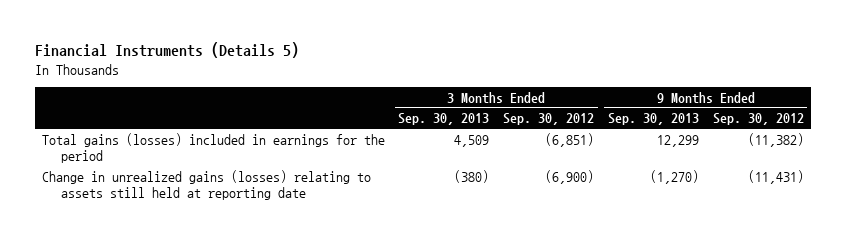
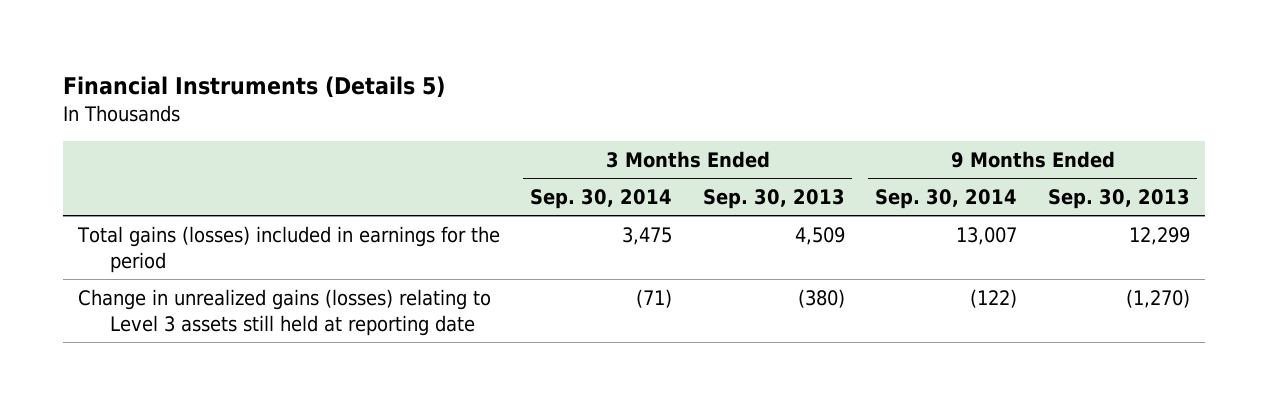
- | 3 Months Ended Sep. 30, 2013 | 3 Months Ended Sep. 30, 2012 | 9 Months Ended Sep. 30, 2013 | 9 Months Ended Sep. 30, 2012
+ | 3 Months Ended Sep. 30, 2014 | 3 Months Ended Sep. 30, 2013 | 9 Months Ended Sep. 30, 2014 | 9 Months Ended Sep. 30, 2013
- Change in unrealized gains (losses) relating to assets still held at reporting date | (380) | (6,900) | (1,270) | (11,431)
+ Change in unrealized gains (losses) relating to Level 3 assets still held at reporting date | (71) | (380) | (122) | (1,270)

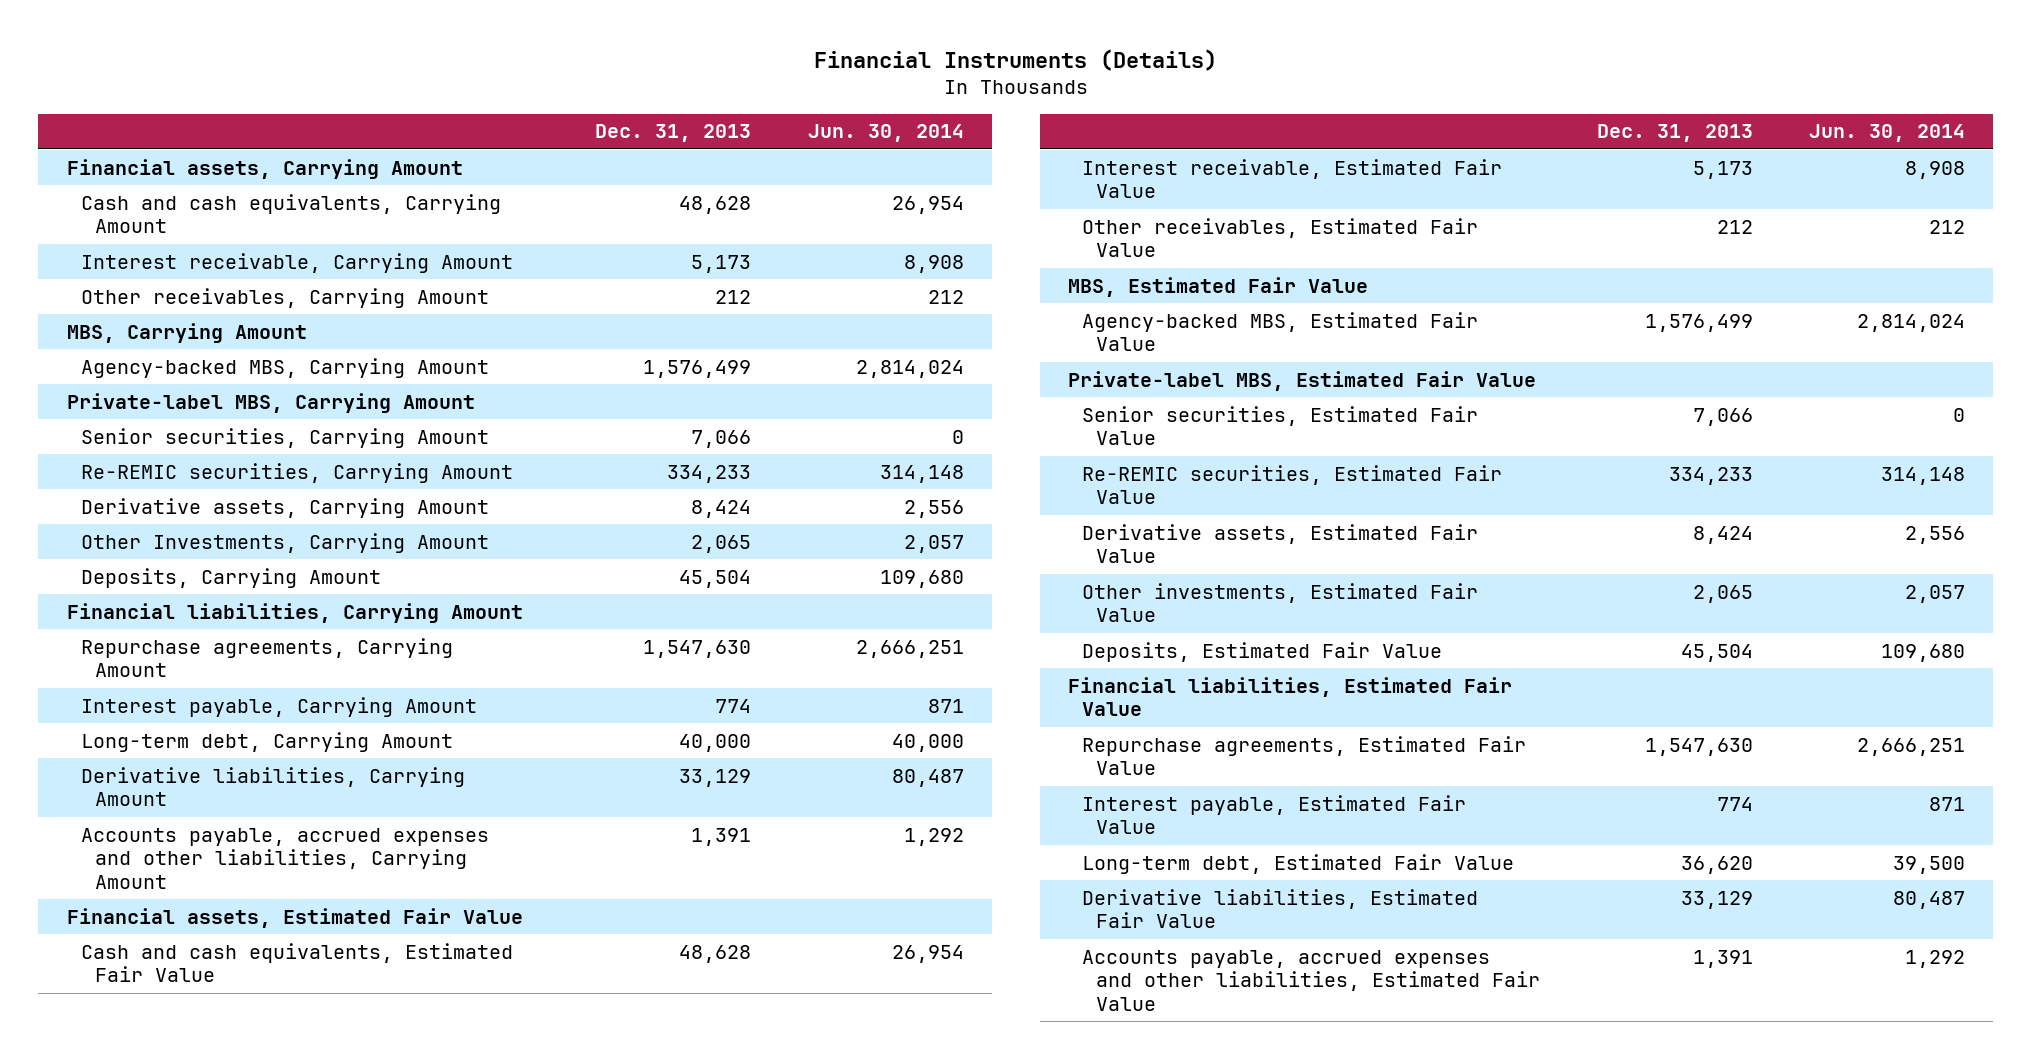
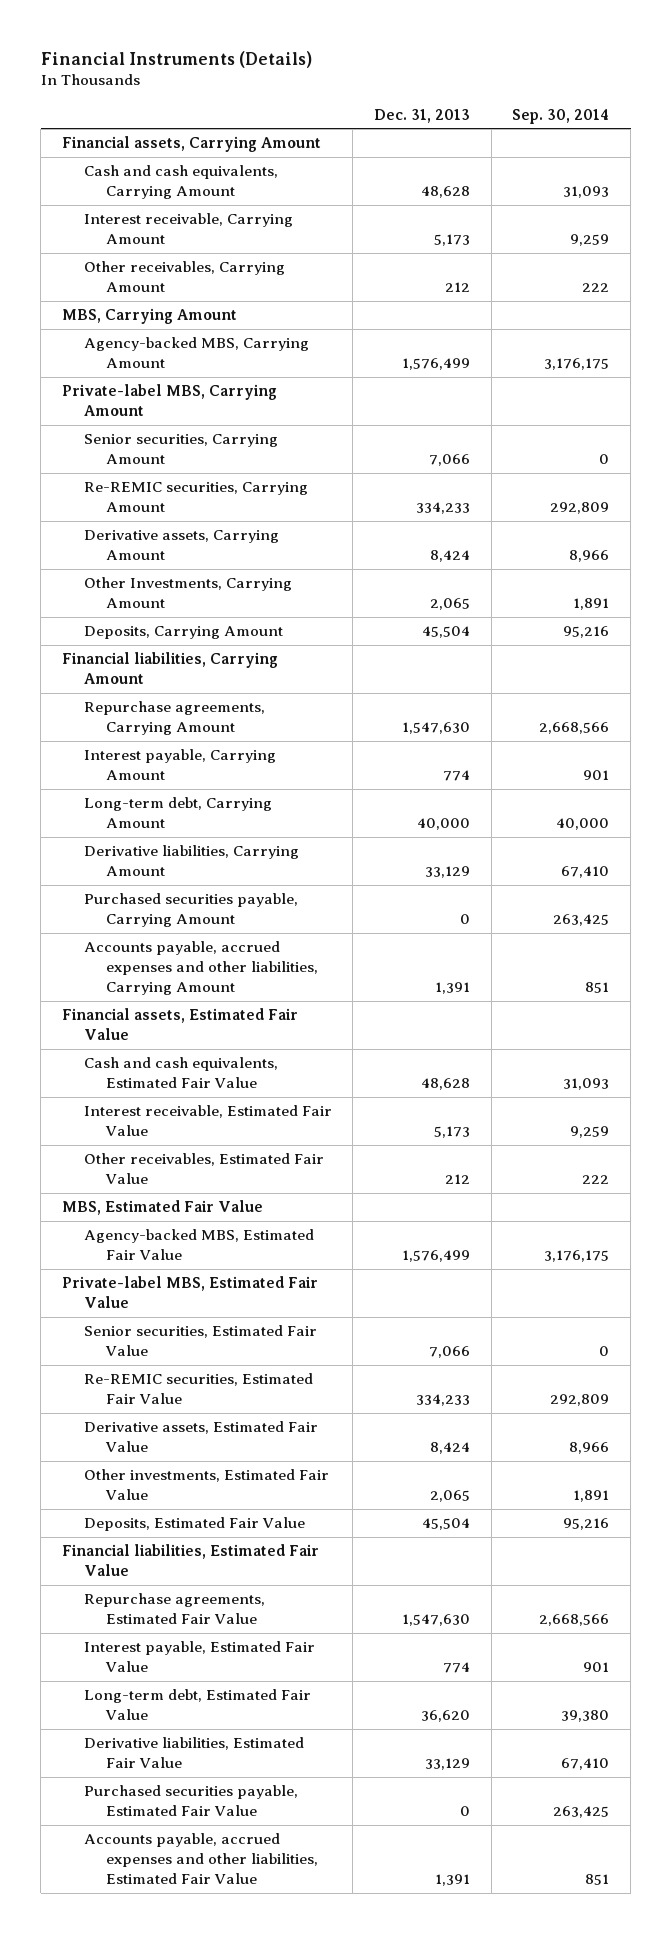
- | Dec. 31, 2013 | Jun. 30, 2014
+ | Dec. 31, 2013 | Sep. 30, 2014
+ Purchased securities payable, Carrying Amount | 0 | 263,425
+ Purchased securities payable, Estimated Fair Value | 0 | 263,425

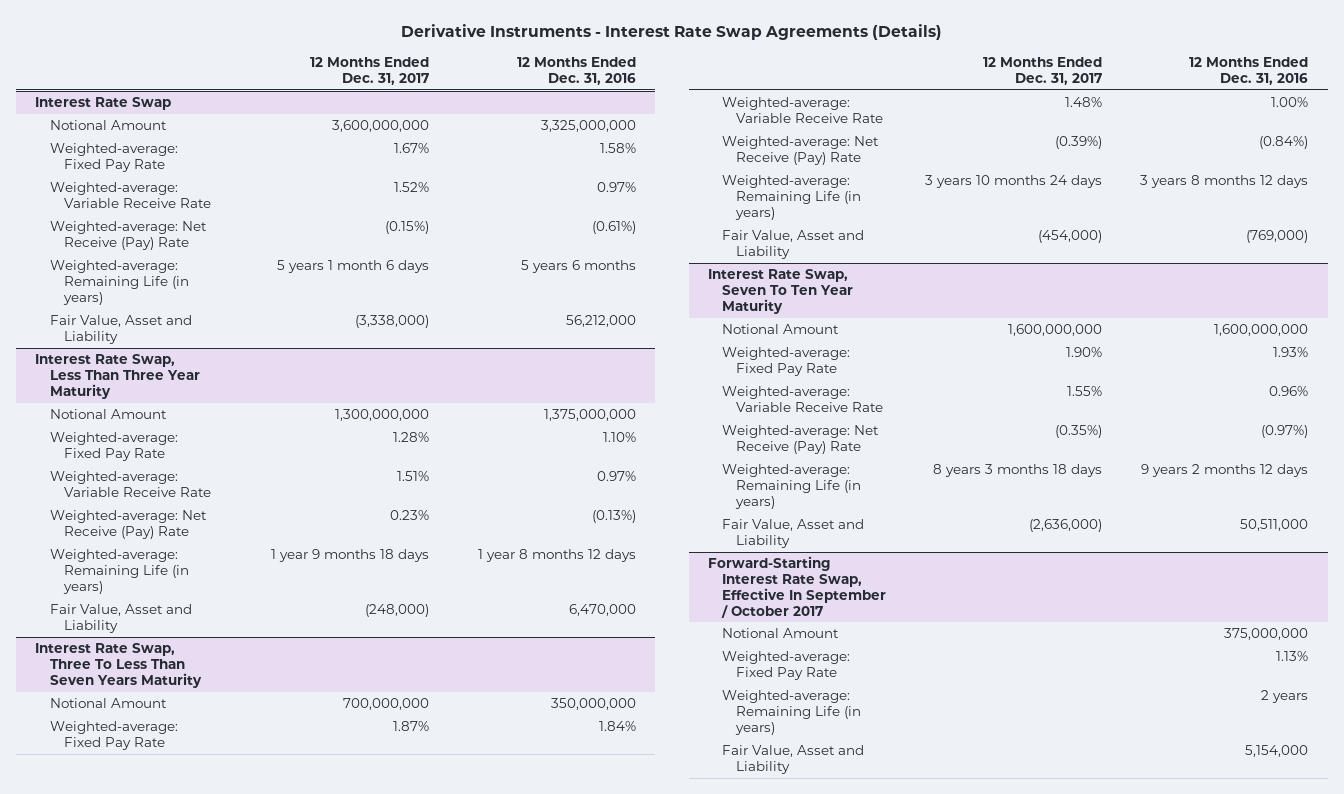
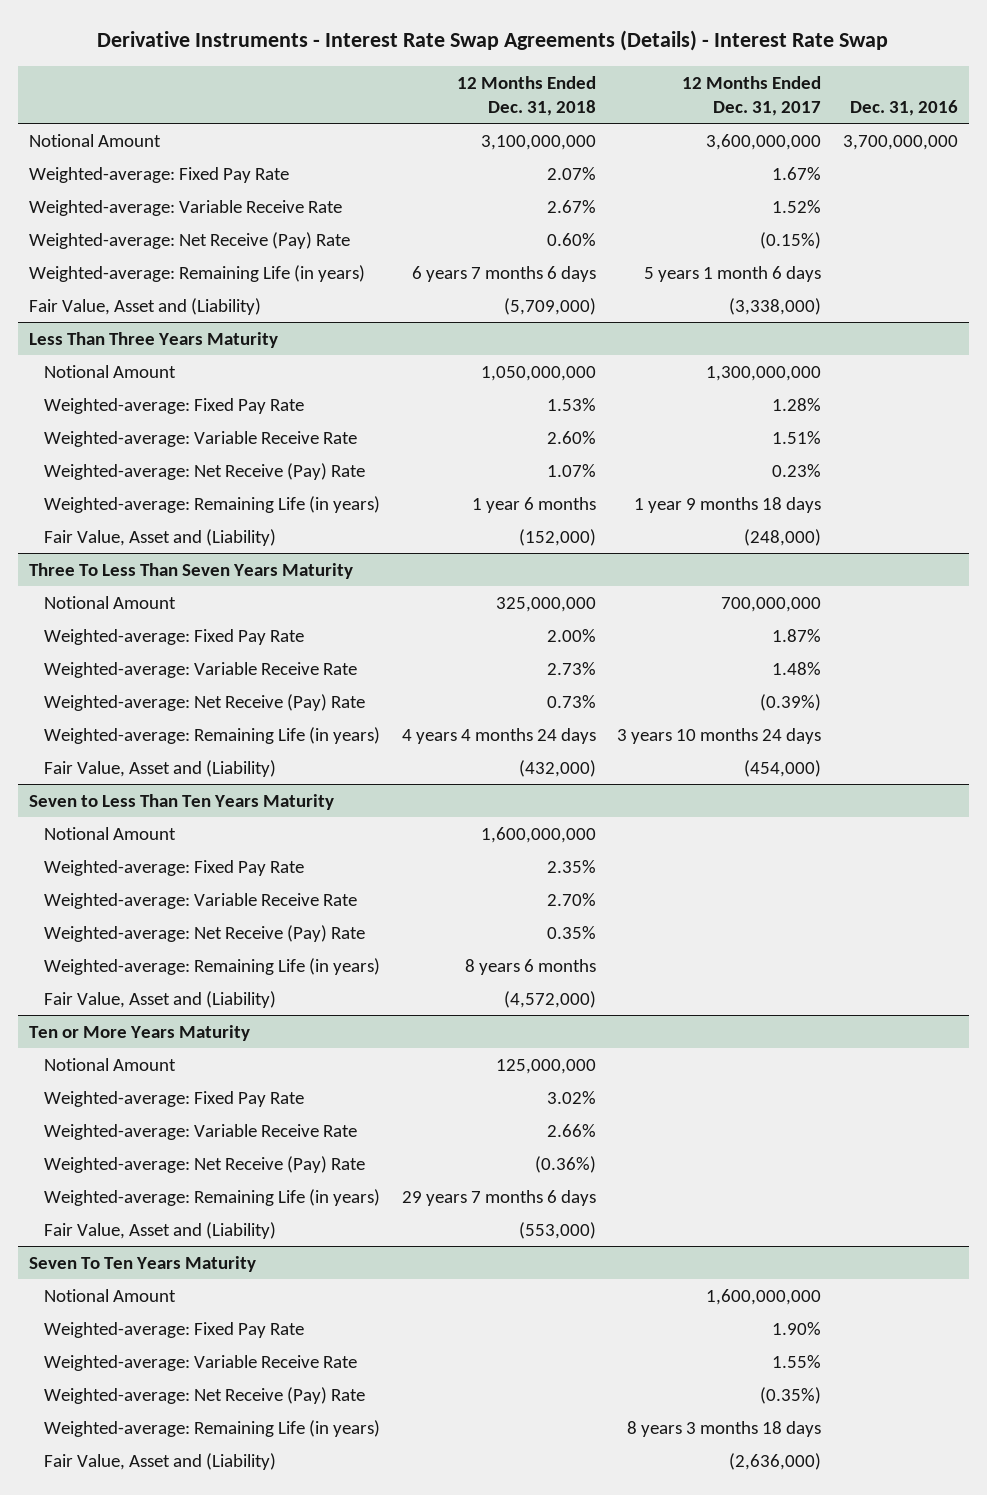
- Derivative Instruments - Interest Rate Swap Agreements (Details)
+ Derivative Instruments - Interest Rate Swap Agreements (Details) - Interest Rate Swap
- | 12 Months Ended Dec. 31, 2017 | 12 Months Ended Dec. 31, 2016
+ | 12 Months Ended Dec. 31, 2018 | 12 Months Ended Dec. 31, 2017 | Dec. 31, 2016
- Interest Rate Swap
- Fair Value, Asset and Liability | (3,338,000) | 56,212,000
- Interest Rate Swap, Less Than Three Year Maturity
+ Fair Value, Asset and (Liability) | (5,709,000) | (3,338,000) |
+ Less Than Three Years Maturity
- Fair Value, Asset and Liability | (248,000) | 6,470,000
- Interest Rate Swap, Three To Less Than Seven Years Maturity
+ Fair Value, Asset and (Liability) | (152,000) | (248,000) |
+ Three To Less Than Seven Years Maturity
- Fair Value, Asset and Liability | (454,000) | (769,000)
- Interest Rate Swap, Seven To Ten Year Maturity
+ Fair Value, Asset and (Liability) | (432,000) | (454,000) |
+ Seven to Less Than Ten Years Maturity
+ Notional Amount | 1,600,000,000 | |
+ Weighted-average: Fixed Pay Rate | 2.35% | |
+ Weighted-average: Variable Receive Rate | 2.70% | |
+ Weighted-average: Net Receive (Pay) Rate | 0.35% | |
+ Weighted-average: Remaining Life (in years) | 8 years 6 months | |
+ Fair Value, Asset and (Liability) | (4,572,000) | |
+ Ten or More Years Maturity
+ Notional Amount | 125,000,000 | |
+ Weighted-average: Fixed Pay Rate | 3.02% | |
+ Weighted-average: Variable Receive Rate | 2.66% | |
+ Weighted-average: Net Receive (Pay) Rate | (0.36%) | |
+ Weighted-average: Remaining Life (in years) | 29 years 7 months 6 days | |
+ Fair Value, Asset and (Liability) | (553,000) | |
+ Seven To Ten Years Maturity
- Fair Value, Asset and Liability | (2,636,000) | 50,511,000
- Forward-Starting Interest Rate Swap, Effective In September / October 2017
- Notional Amount | | 375,000,000
- Weighted-average: Fixed Pay Rate | | 1.13%
- Weighted-average: Remaining Life (in years) | | 2 years
- Fair Value, Asset and Liability | | 5,154,000
+ Fair Value, Asset and (Liability) | | (2,636,000) |

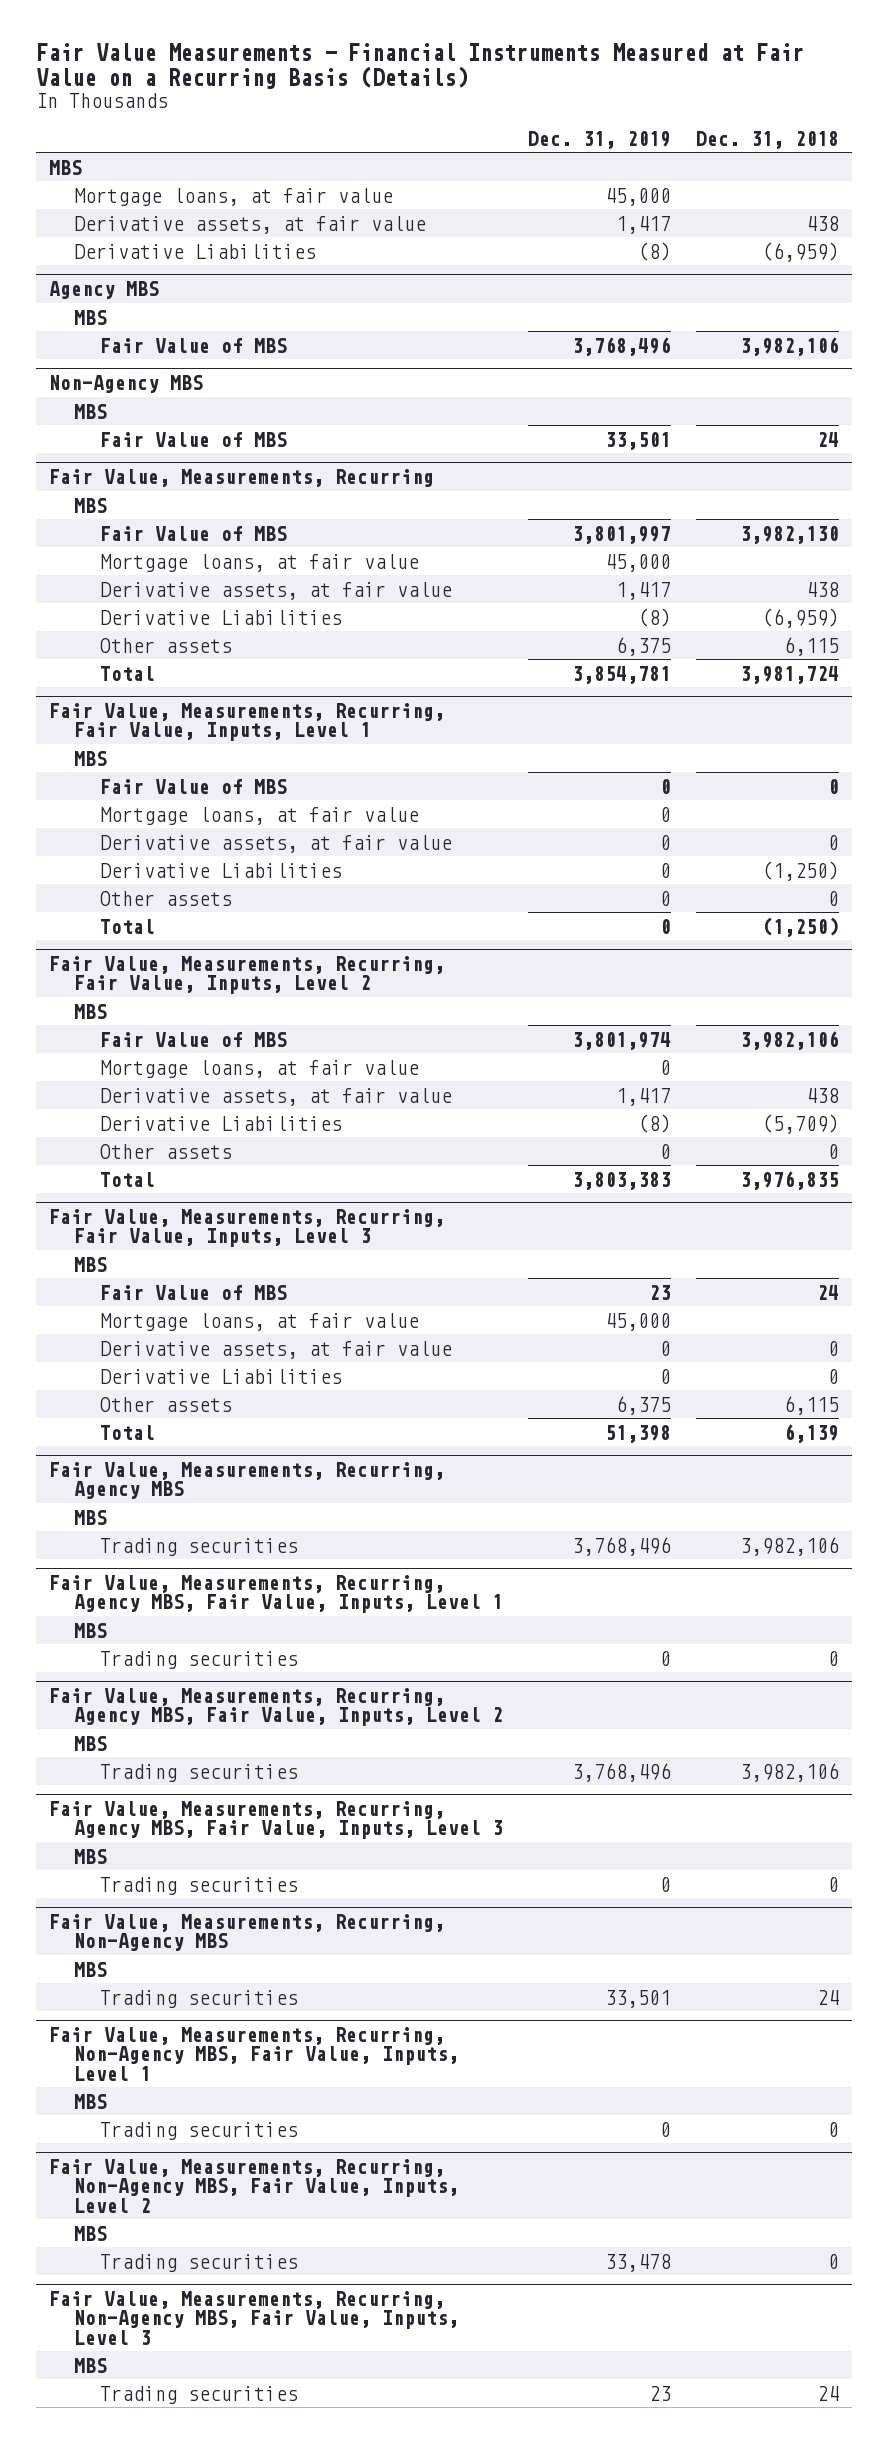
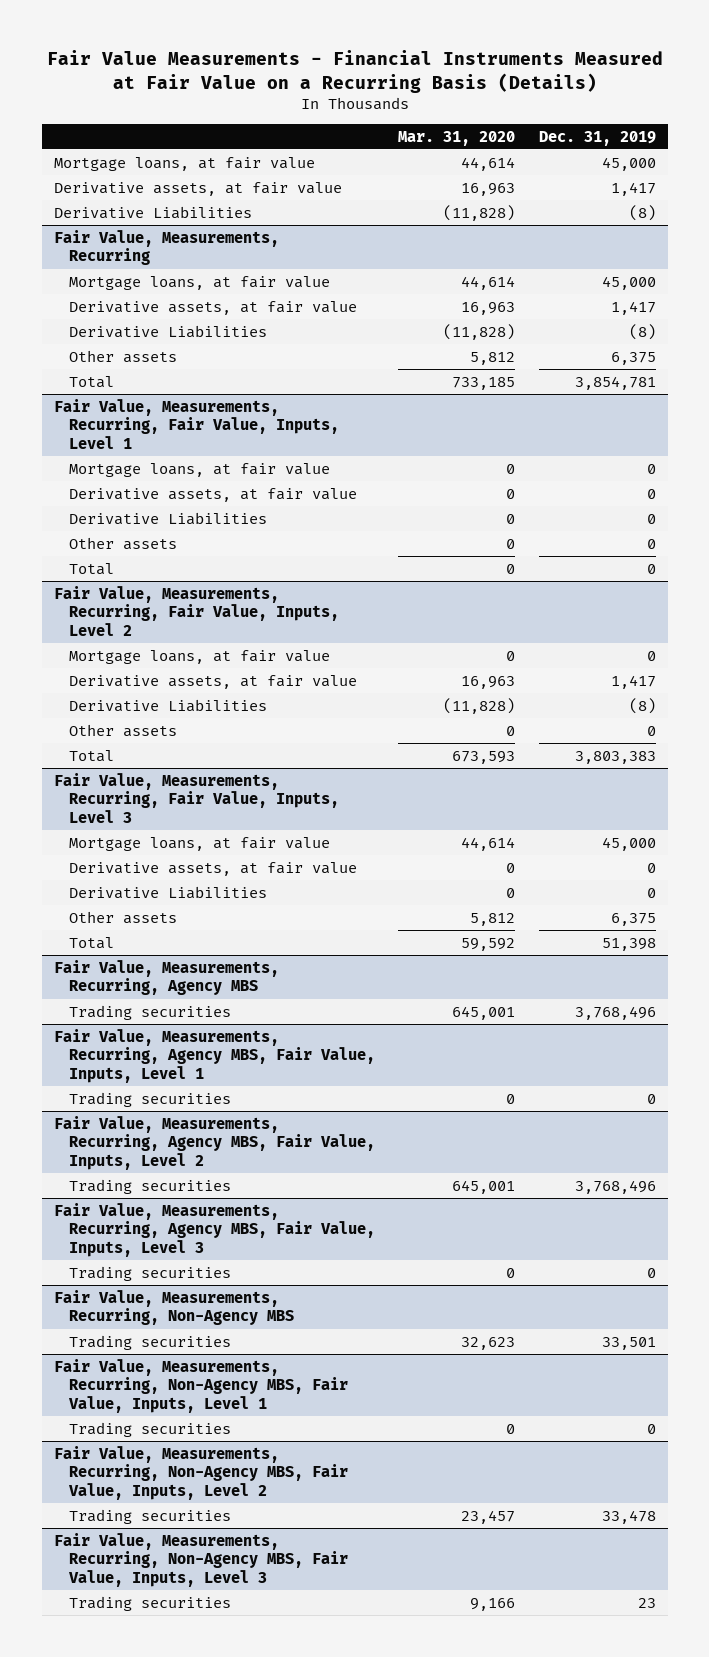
- | Dec. 31, 2019 | Dec. 31, 2018
+ | Mar. 31, 2020 | Dec. 31, 2019
- MBS
- Agency MBS
- MBS
- Fair Value of MBS | 3,768,496 | 3,982,106
- Non-Agency MBS
- MBS
- Fair Value of MBS | 33,501 | 24
@ Fair Value, Measurements, Recurring
- MBS
- Fair Value of MBS | 3,801,997 | 3,982,130
@ Fair Value, Measurements, Recurring, Fair Value, Inputs, Level 1
- MBS
- Fair Value of MBS | 0 | 0
@ Fair Value, Measurements, Recurring, Fair Value, Inputs, Level 2
- MBS
- Fair Value of MBS | 3,801,974 | 3,982,106
@ Fair Value, Measurements, Recurring, Fair Value, Inputs, Level 3
- MBS
- Fair Value of MBS | 23 | 24
@ Fair Value, Measurements, Recurring, Agency MBS
- MBS
@ Fair Value, Measurements, Recurring, Agency MBS, Fair Value, Inputs, Level 1
- MBS
@ Fair Value, Measurements, Recurring, Agency MBS, Fair Value, Inputs, Level 2
- MBS
@ Fair Value, Measurements, Recurring, Agency MBS, Fair Value, Inputs, Level 3
- MBS
@ Fair Value, Measurements, Recurring, Non-Agency MBS
- MBS
@ Fair Value, Measurements, Recurring, Non-Agency MBS, Fair Value, Inputs, Level 1
- MBS
@ Fair Value, Measurements, Recurring, Non-Agency MBS, Fair Value, Inputs, Level 2
- MBS
@ Fair Value, Measurements, Recurring, Non-Agency MBS, Fair Value, Inputs, Level 3
- MBS

